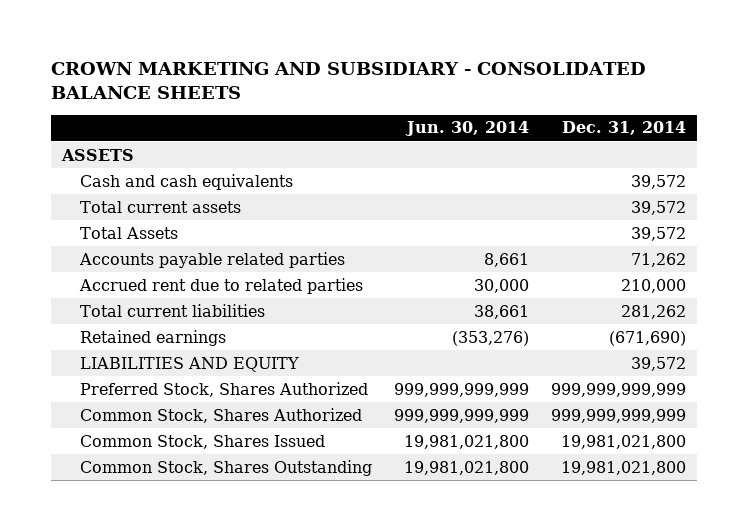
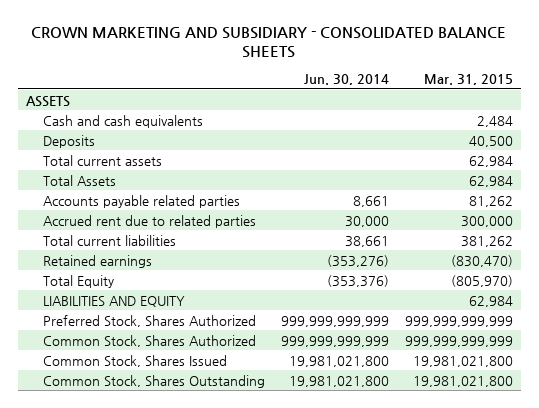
- | Jun. 30, 2014 | Dec. 31, 2014
+ | Jun. 30, 2014 | Mar. 31, 2015
+ Deposits | | 40,500
+ Total Equity | (353,376) | (805,970)

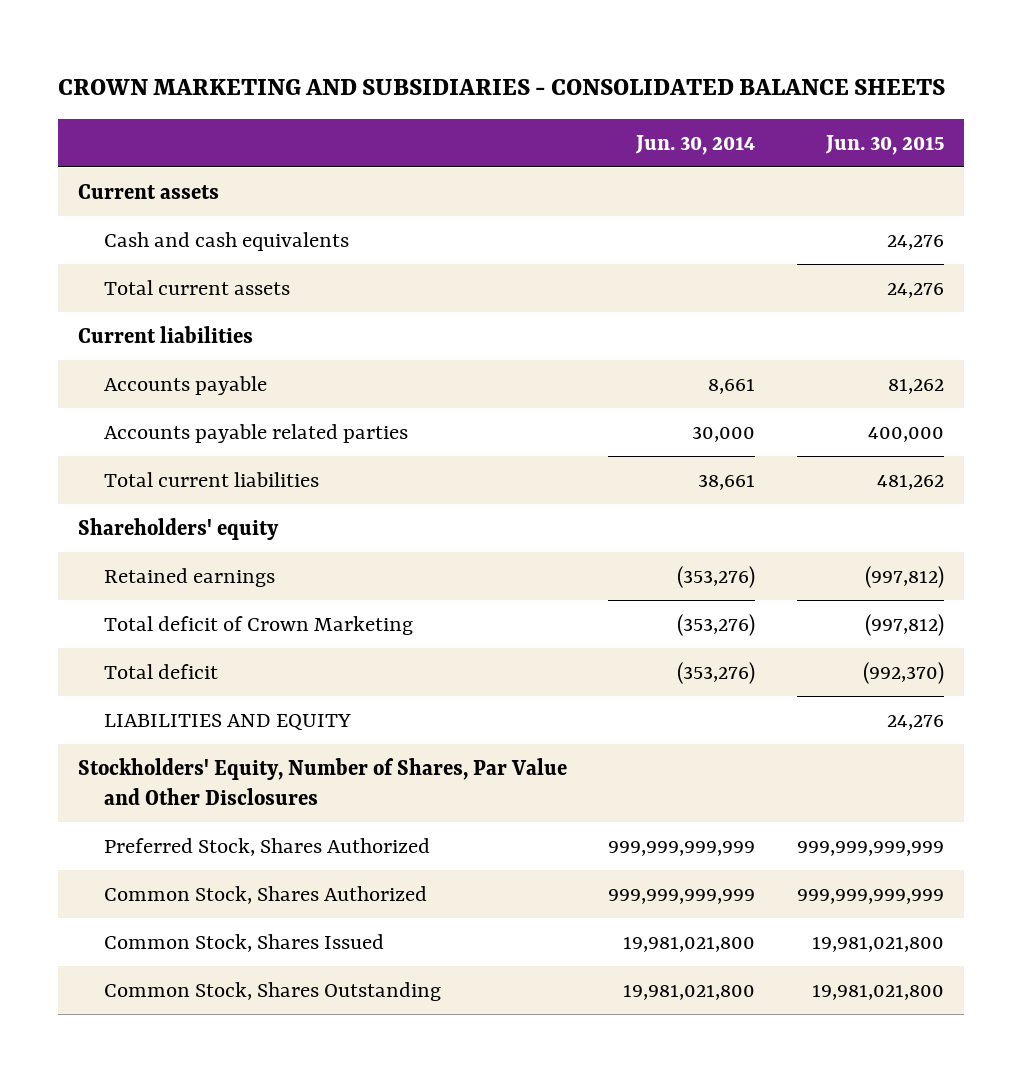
- CROWN MARKETING AND SUBSIDIARY - CONSOLIDATED BALANCE SHEETS
+ CROWN MARKETING AND SUBSIDIARIES - CONSOLIDATED BALANCE SHEETS
- | Jun. 30, 2014 | Mar. 31, 2015
+ | Jun. 30, 2014 | Jun. 30, 2015
- ASSETS
+ Current assets
- Deposits | | 40,500
- Total Assets | | 62,984
- Accounts payable related parties | 8,661 | 81,262
- Accrued rent due to related parties | 30,000 | 300,000
+ Current liabilities
+ Accounts payable | 8,661 | 81,262
+ Accounts payable related parties | 30,000 | 400,000
+ Shareholders' equity
- Total Equity | (353,376) | (805,970)
+ Total deficit of Crown Marketing | (353,276) | (997,812)
+ Total deficit | (353,276) | (992,370)
+ Stockholders' Equity, Number of Shares, Par Value and Other Disclosures

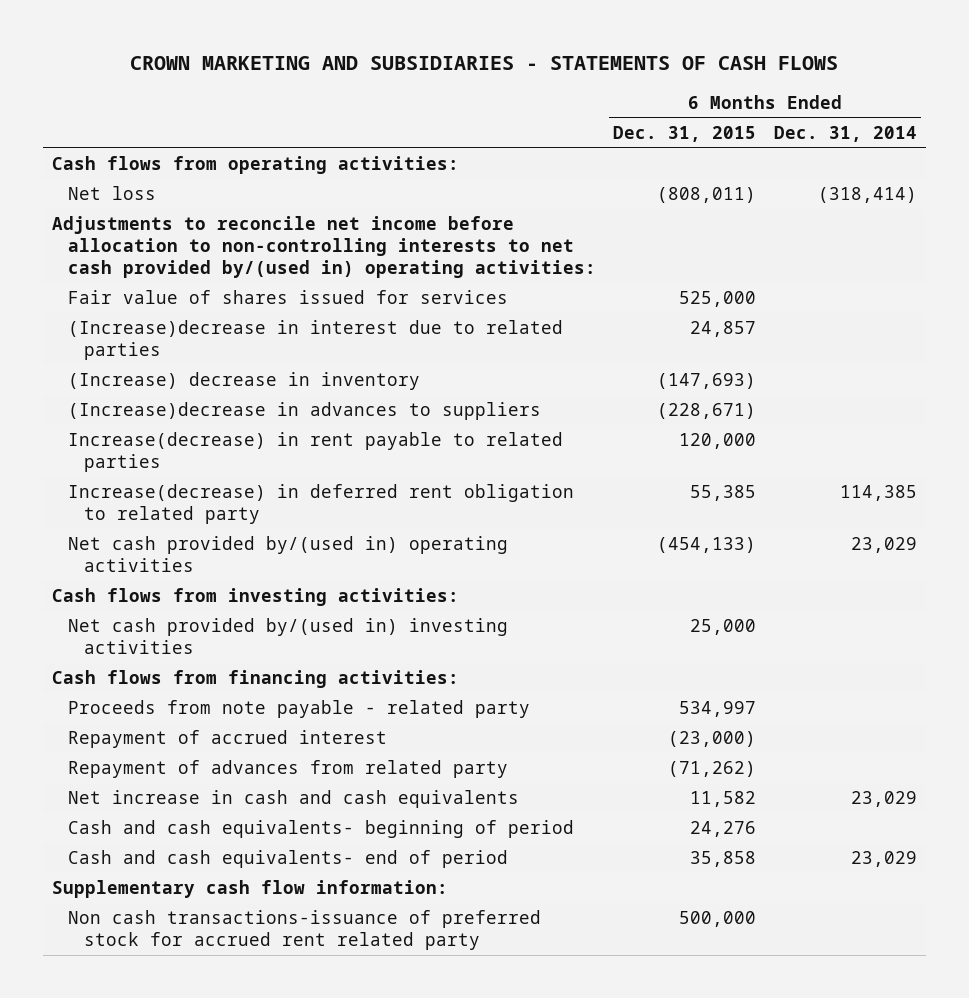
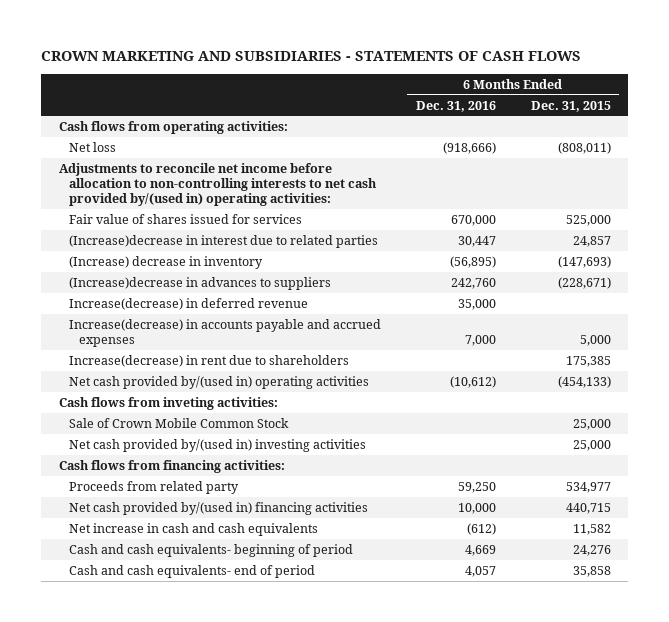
- | 6 Months Ended Dec. 31, 2015 | 6 Months Ended Dec. 31, 2014
+ | 6 Months Ended Dec. 31, 2016 | 6 Months Ended Dec. 31, 2015
- Increase(decrease) in rent payable to related parties | 120,000 |
- Increase(decrease) in deferred rent obligation to related party | 55,385 | 114,385
+ Increase(decrease) in deferred revenue | 35,000 |
+ Increase(decrease) in accounts payable and accrued expenses | 7,000 | 5,000
+ Increase(decrease) in rent due to shareholders | | 175,385
- Cash flows from investing activities:
+ Cash flows from inveting activities:
+ Sale of Crown Mobile Common Stock | | 25,000
- Proceeds from note payable - related party | 534,997 |
- Repayment of accrued interest | (23,000) |
- Repayment of advances from related party | (71,262) |
+ Proceeds from related party | 59,250 | 534,977
+ Net cash provided by/(used in) financing activities | 10,000 | 440,715
- Supplementary cash flow information:
- Non cash transactions-issuance of preferred stock for accrued rent related party | 500,000 |

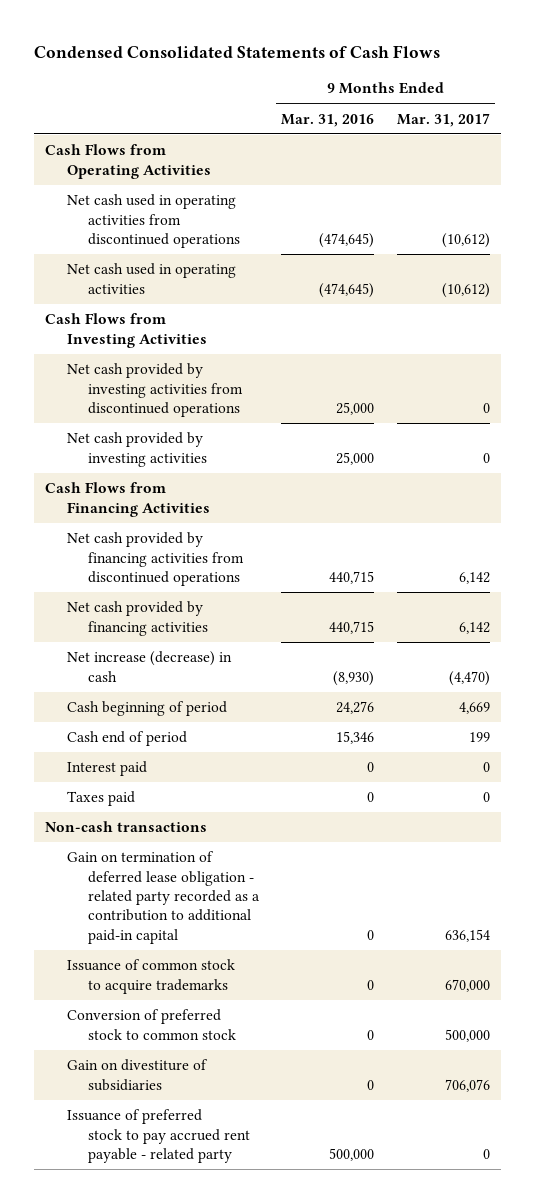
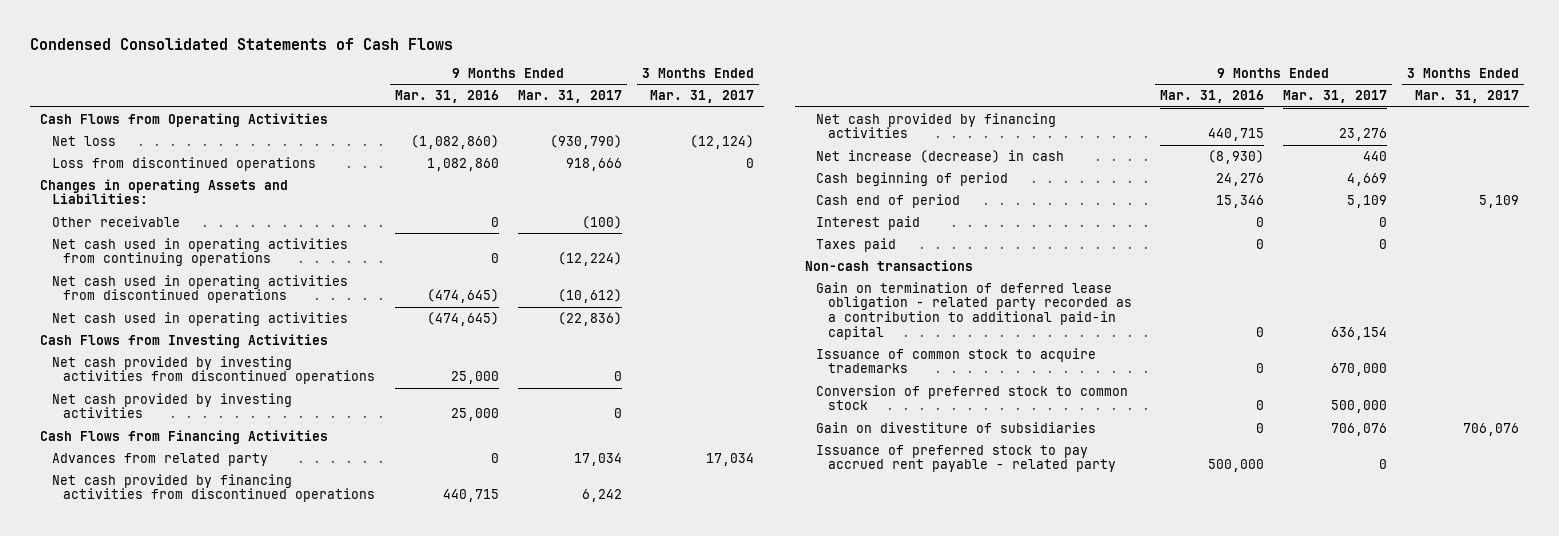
- | 9 Months Ended Mar. 31, 2016 | 9 Months Ended Mar. 31, 2017
+ | 9 Months Ended Mar. 31, 2016 | 9 Months Ended Mar. 31, 2017 | 3 Months Ended Mar. 31, 2017
+ Net loss | (1,082,860) | (930,790) | (12,124)
+ Loss from discontinued operations | 1,082,860 | 918,666 | 0
+ Changes in operating Assets and Liabilities:
+ Other receivable | 0 | (100) |
+ Net cash used in operating activities from continuing operations | 0 | (12,224) |
- Net cash used in operating activities | (474,645) | (10,612)
+ Net cash used in operating activities | (474,645) | (22,836) |
- Net cash provided by financing activities from discontinued operations | 440,715 | 6,142
- Net cash provided by financing activities | 440,715 | 6,142
- Net increase (decrease) in cash | (8,930) | (4,470)
+ Advances from related party | 0 | 17,034 | 17,034
+ Net cash provided by financing activities from discontinued operations | 440,715 | 6,242 |
+ Net cash provided by financing activities | 440,715 | 23,276 |
+ Net increase (decrease) in cash | (8,930) | 440 |
- Cash end of period | 15,346 | 199
+ Cash end of period | 15,346 | 5,109 | 5,109

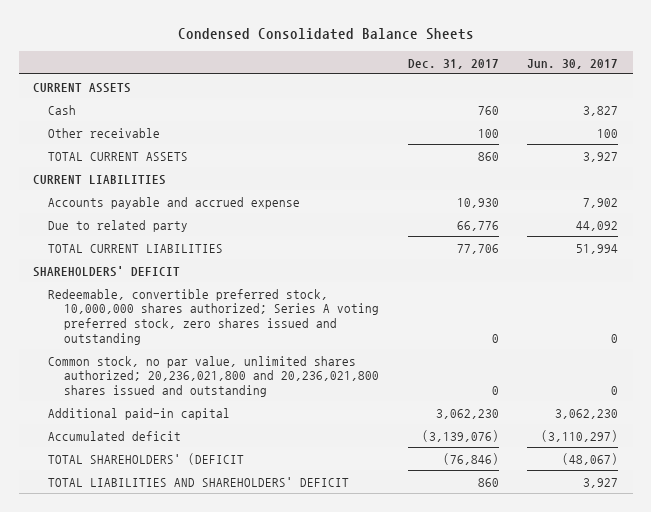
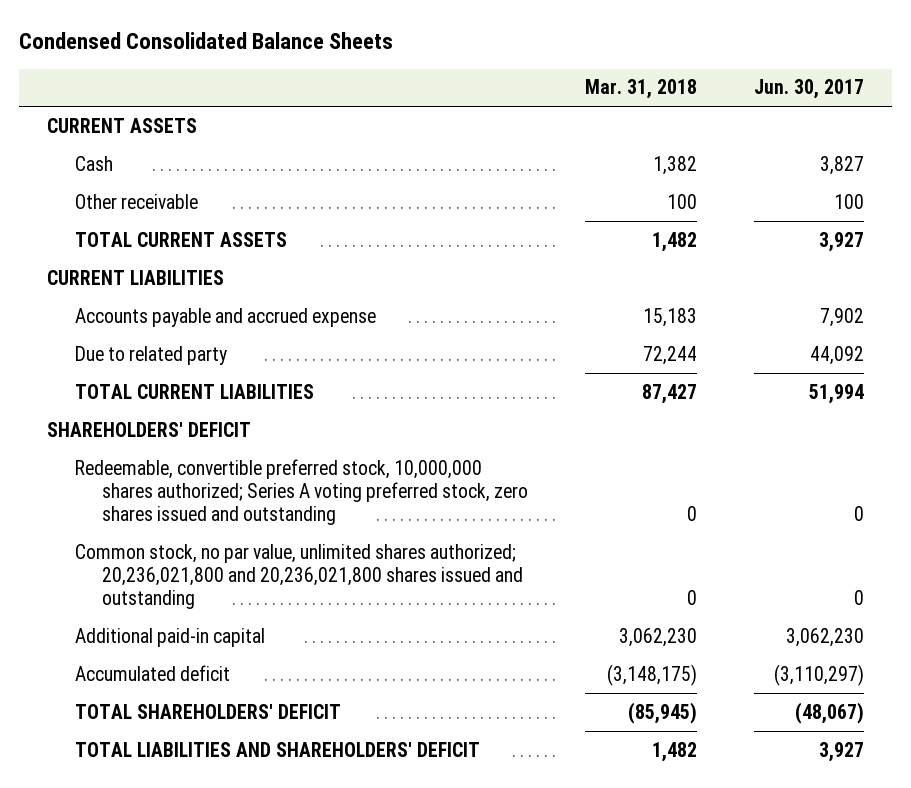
- | Dec. 31, 2017 | Jun. 30, 2017
+ | Mar. 31, 2018 | Jun. 30, 2017
- TOTAL SHAREHOLDERS' (DEFICIT | (76,846) | (48,067)
+ TOTAL SHAREHOLDERS' DEFICIT | (85,945) | (48,067)

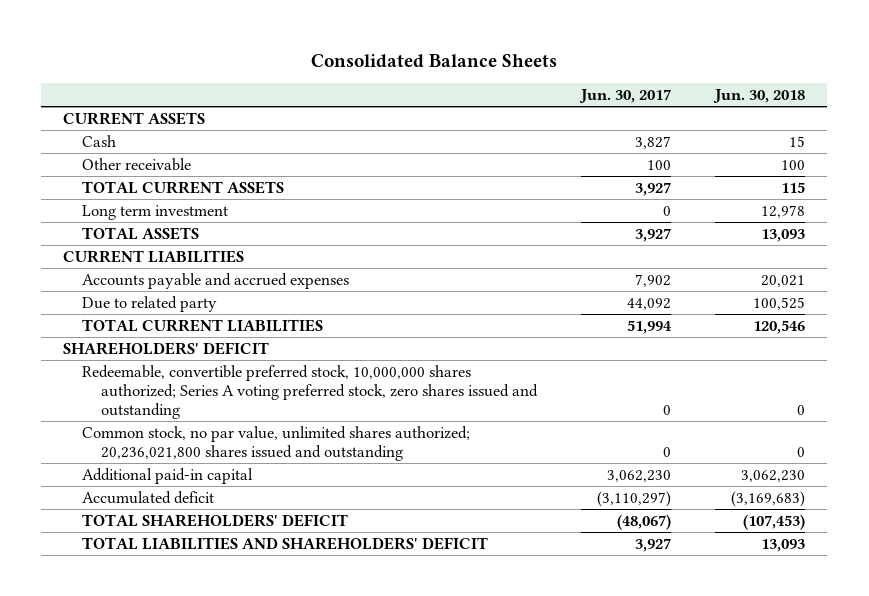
- Condensed Consolidated Balance Sheets
+ Consolidated Balance Sheets
- | Mar. 31, 2018 | Jun. 30, 2017
+ | Jun. 30, 2017 | Jun. 30, 2018
+ Long term investment | 0 | 12,978
+ TOTAL ASSETS | 3,927 | 13,093
- Accounts payable and accrued expense | 15,183 | 7,902
+ Accounts payable and accrued expenses | 7,902 | 20,021
- Common stock, no par value, unlimited shares authorized; 20,236,021,800 and 20,236,021,800 shares issued and outstanding | 0 | 0
+ Common stock, no par value, unlimited shares authorized; 20,236,021,800 shares issued and outstanding | 0 | 0

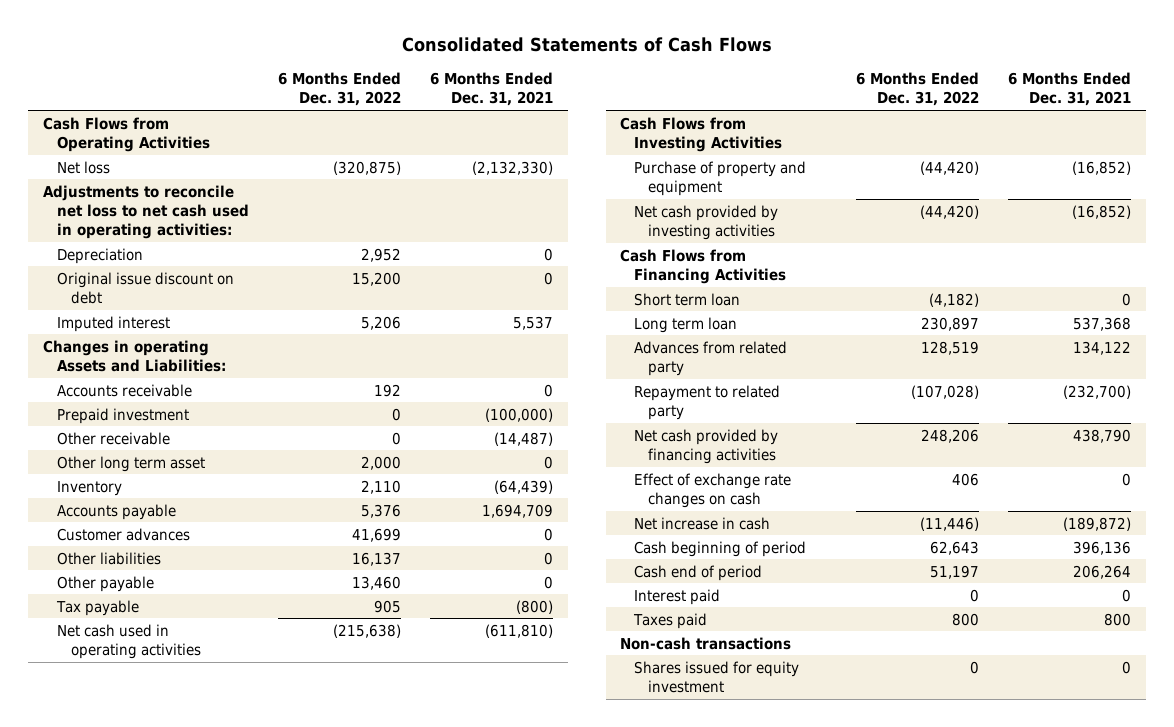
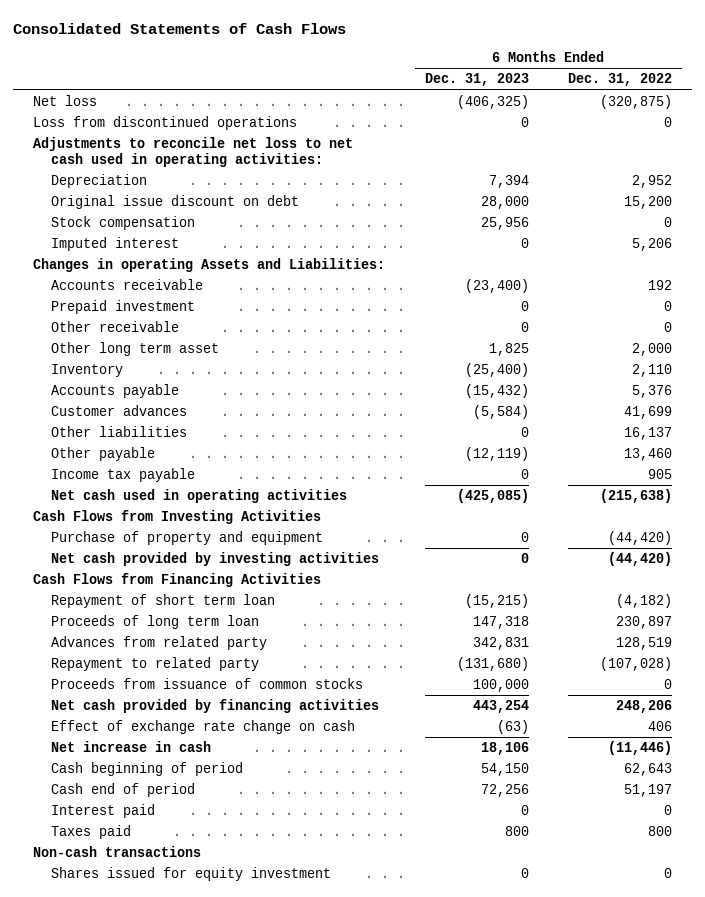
- | 6 Months Ended Dec. 31, 2022 | 6 Months Ended Dec. 31, 2021
+ | 6 Months Ended Dec. 31, 2023 | 6 Months Ended Dec. 31, 2022
- Cash Flows from Operating Activities
+ Loss from discontinued operations | 0 | 0
+ Stock compensation | 25,956 | 0
- Tax payable | 905 | (800)
+ Income tax payable | 0 | 905
- Short term loan | (4,182) | 0
- Long term loan | 230,897 | 537,368
+ Repayment of short term loan | (15,215) | (4,182)
+ Proceeds of long term loan | 147,318 | 230,897
+ Proceeds from issuance of common stocks | 100,000 | 0
- Effect of exchange rate changes on cash | 406 | 0
+ Effect of exchange rate change on cash | (63) | 406

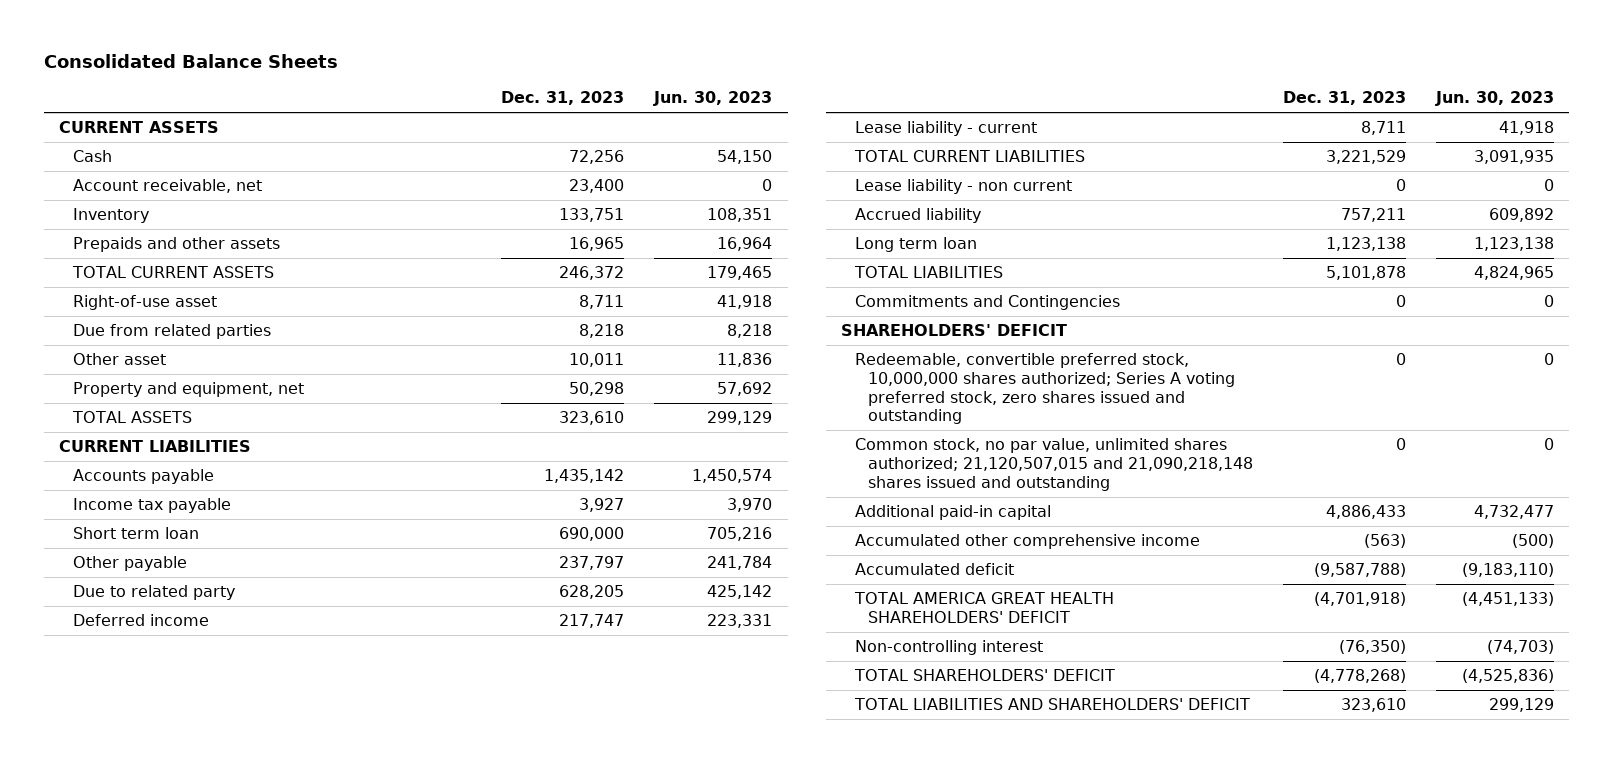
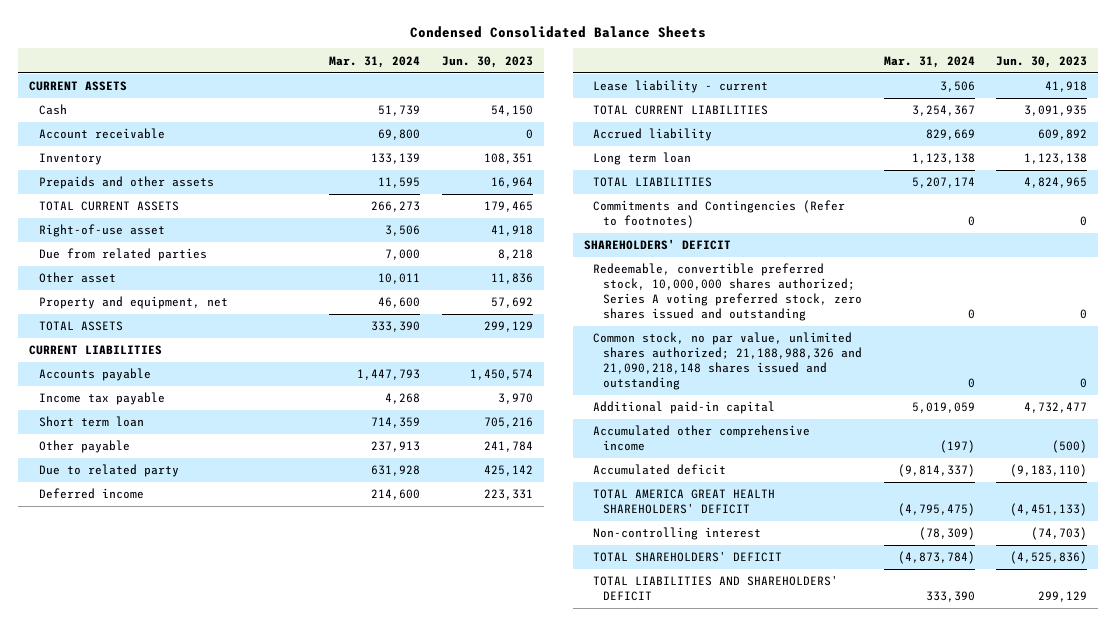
- Consolidated Balance Sheets
+ Condensed Consolidated Balance Sheets
- | Dec. 31, 2023 | Jun. 30, 2023
+ | Mar. 31, 2024 | Jun. 30, 2023
- Account receivable, net | 23,400 | 0
+ Account receivable | 69,800 | 0
- Lease liability - non current | 0 | 0
- Commitments and Contingencies | 0 | 0
+ Commitments and Contingencies (Refer to footnotes) | 0 | 0
- Common stock, no par value, unlimited shares authorized; 21,120,507,015 and 21,090,218,148 shares issued and outstanding | 0 | 0
+ Common stock, no par value, unlimited shares authorized; 21,188,988,326 and 21,090,218,148 shares issued and outstanding | 0 | 0

